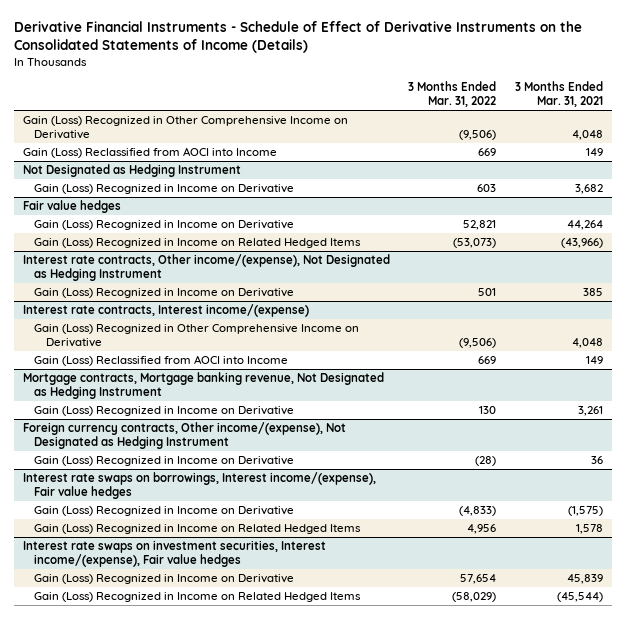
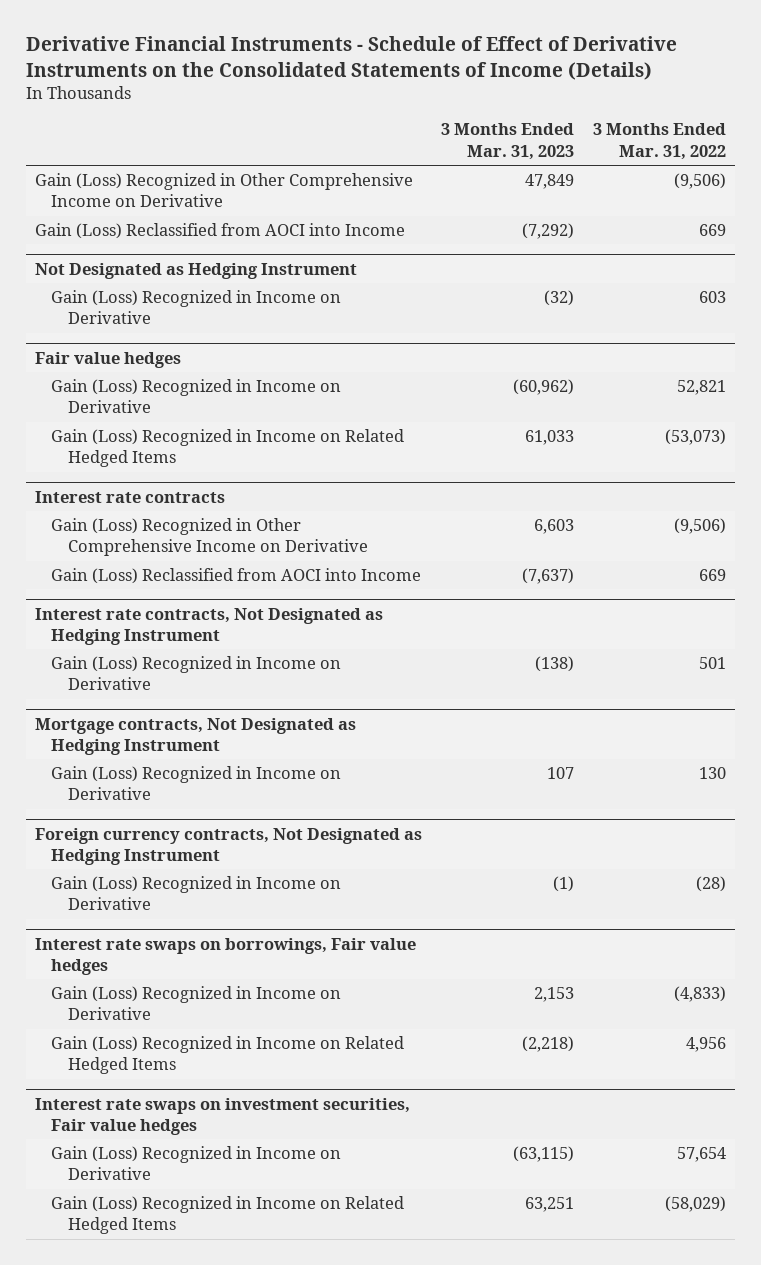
- | 3 Months Ended Mar. 31, 2022 | 3 Months Ended Mar. 31, 2021
+ | 3 Months Ended Mar. 31, 2023 | 3 Months Ended Mar. 31, 2022
- Interest rate contracts, Other income/(expense), Not Designated as Hedging Instrument
- Gain (Loss) Recognized in Income on Derivative | 501 | 385
- Interest rate contracts, Interest income/(expense)
+ Interest rate contracts
- Mortgage contracts, Mortgage banking revenue, Not Designated as Hedging Instrument
+ Interest rate contracts, Not Designated as Hedging Instrument
+ Gain (Loss) Recognized in Income on Derivative | (138) | 501
+ Mortgage contracts, Not Designated as Hedging Instrument
- Foreign currency contracts, Other income/(expense), Not Designated as Hedging Instrument
+ Foreign currency contracts, Not Designated as Hedging Instrument
- Interest rate swaps on borrowings, Interest income/(expense), Fair value hedges
+ Interest rate swaps on borrowings, Fair value hedges
- Interest rate swaps on investment securities, Interest income/(expense), Fair value hedges
+ Interest rate swaps on investment securities, Fair value hedges

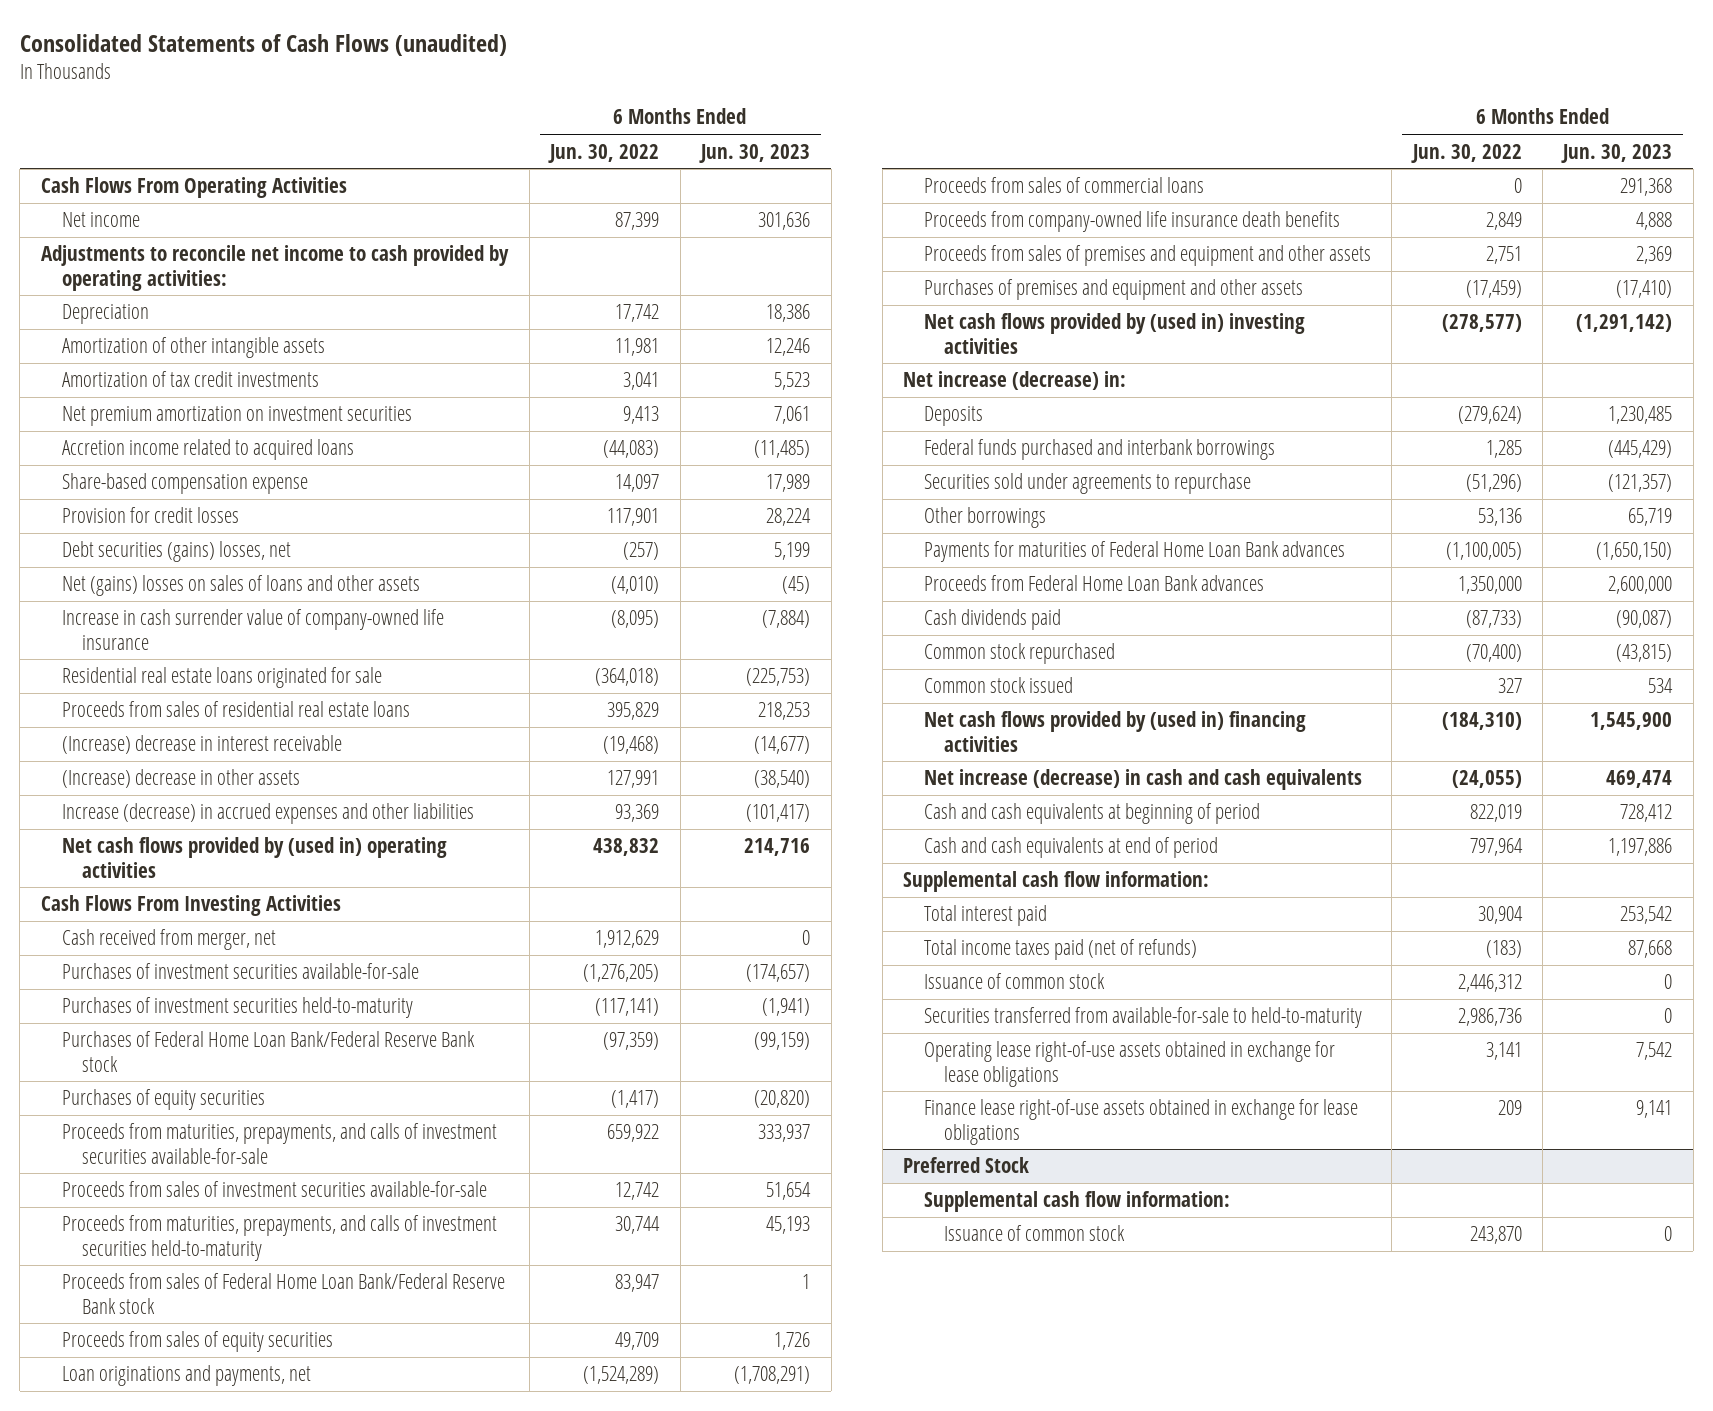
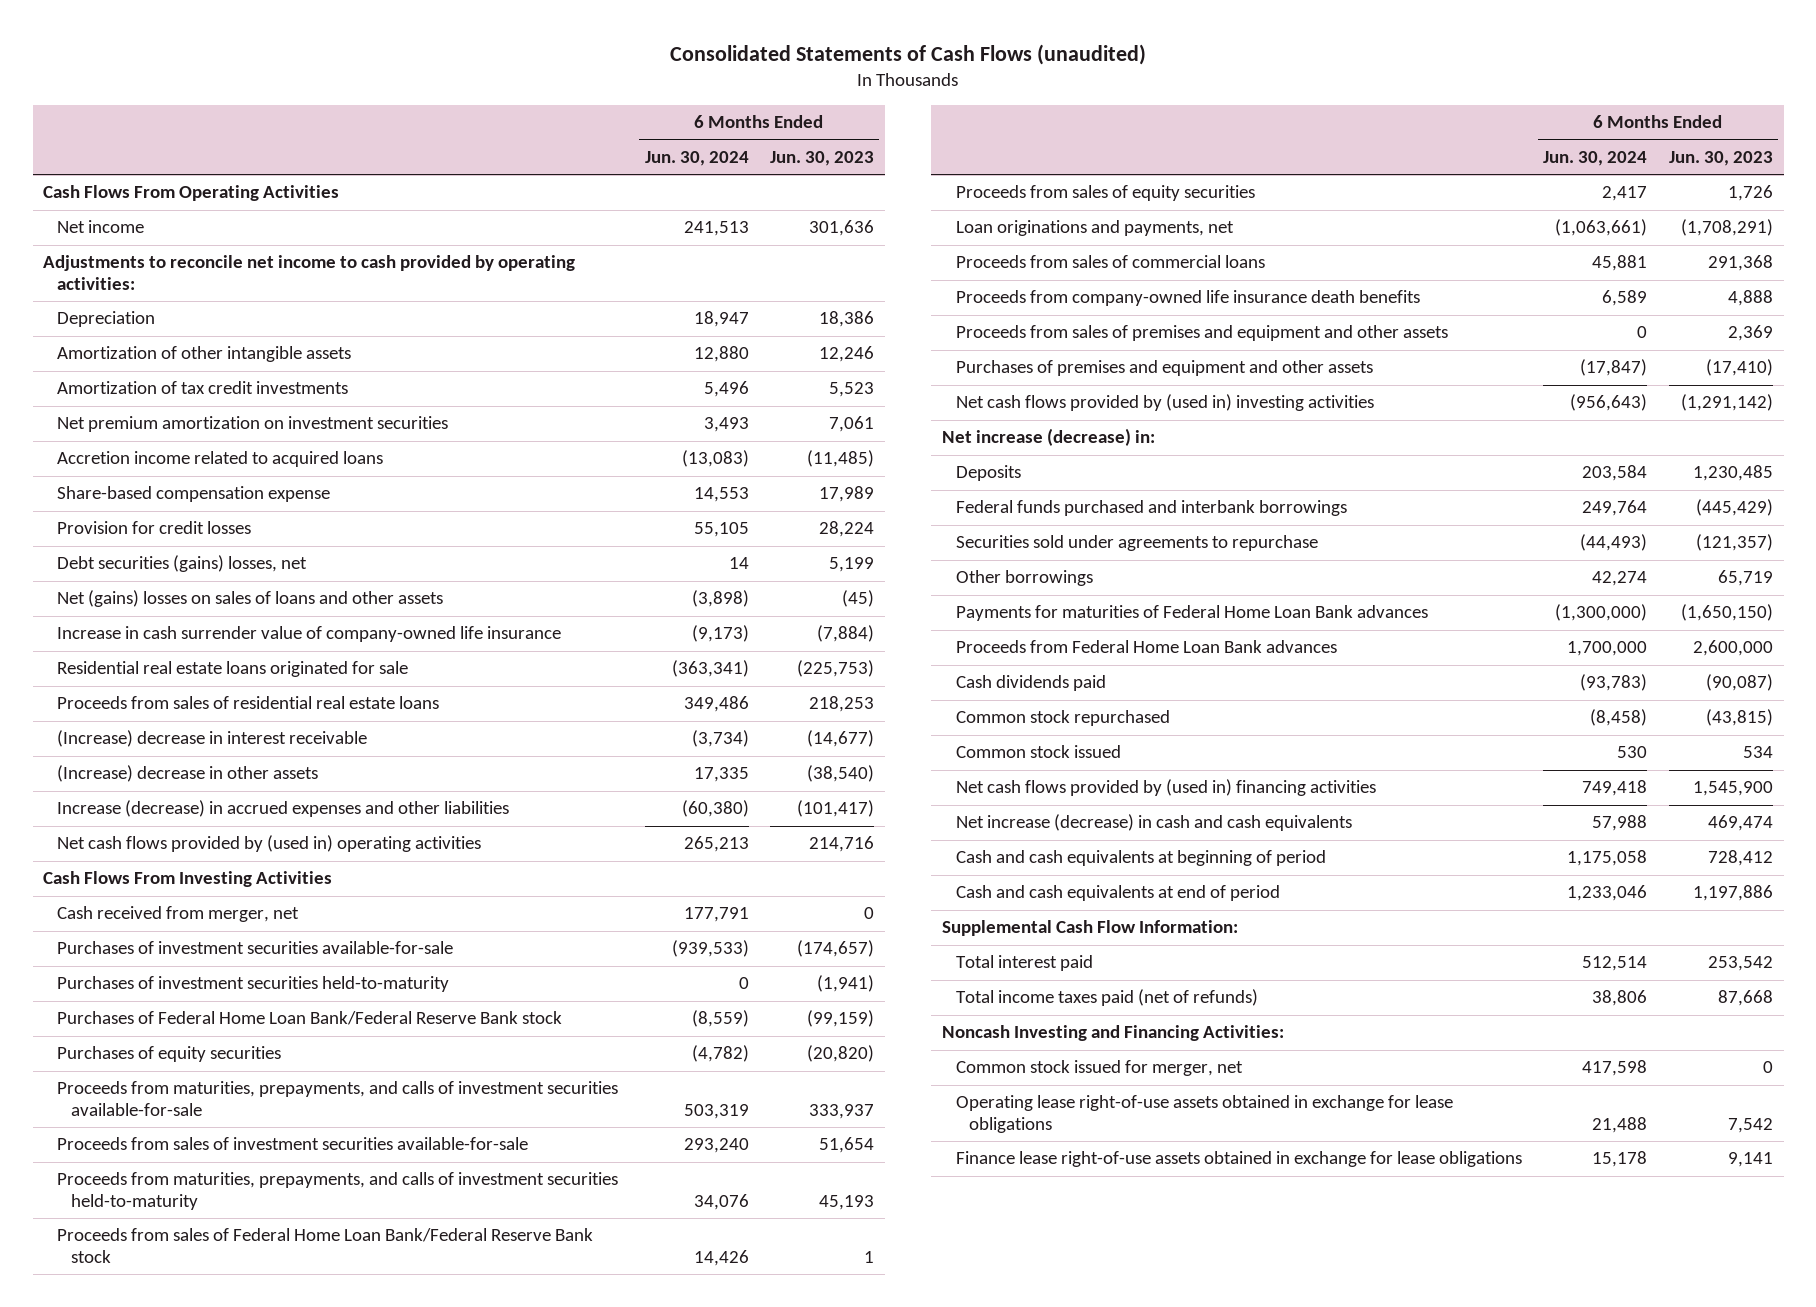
- | 6 Months Ended Jun. 30, 2022 | 6 Months Ended Jun. 30, 2023
+ | 6 Months Ended Jun. 30, 2024 | 6 Months Ended Jun. 30, 2023
- Supplemental cash flow information:
+ Supplemental Cash Flow Information:
- Issuance of common stock | 2,446,312 | 0
- Securities transferred from available-for-sale to held-to-maturity | 2,986,736 | 0
+ Noncash Investing and Financing Activities:
+ Common stock issued for merger, net | 417,598 | 0
- Preferred Stock
- Supplemental cash flow information:
- Issuance of common stock | 243,870 | 0

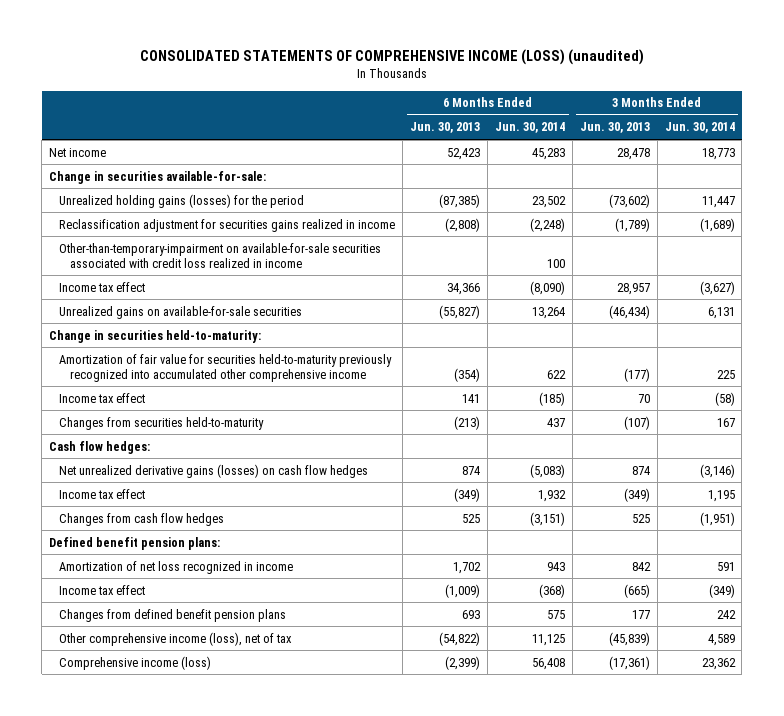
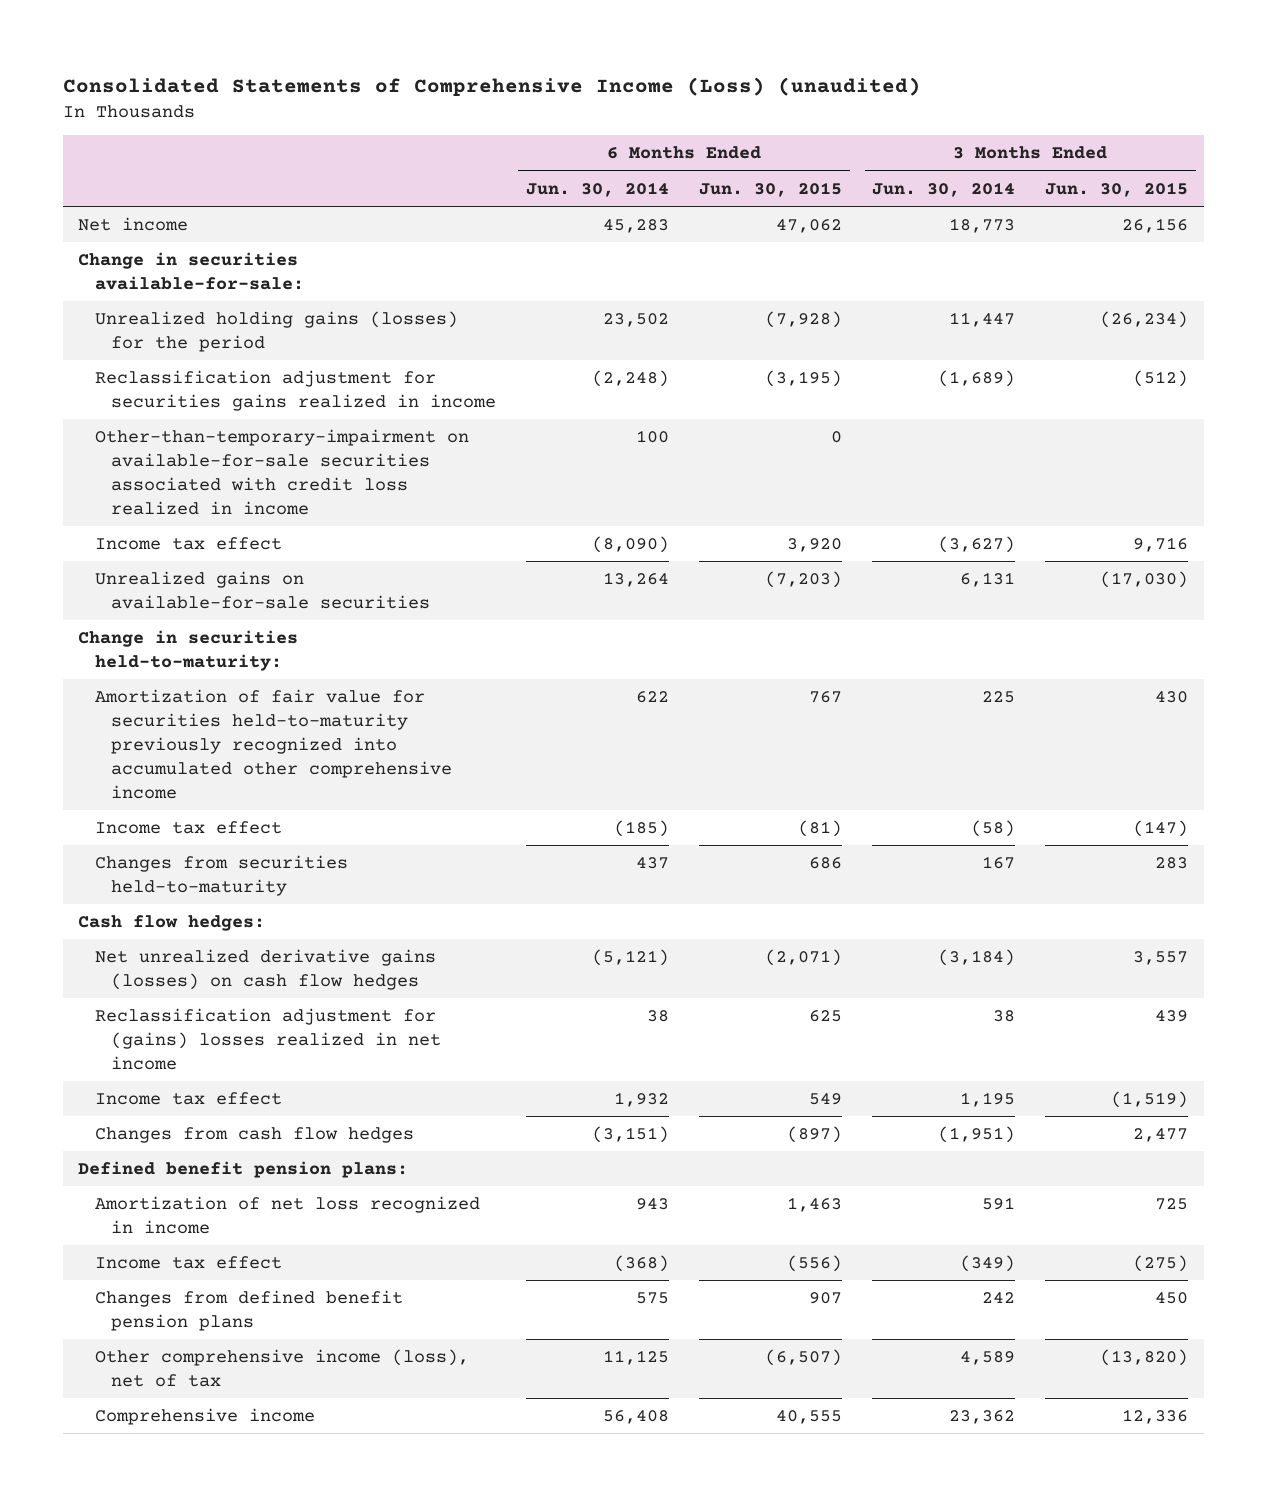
- CONSOLIDATED STATEMENTS OF COMPREHENSIVE INCOME (LOSS) (unaudited)
+ Consolidated Statements of Comprehensive Income (Loss) (unaudited)
- | 6 Months Ended Jun. 30, 2013 | 6 Months Ended Jun. 30, 2014 | 3 Months Ended Jun. 30, 2013 | 3 Months Ended Jun. 30, 2014
+ | 6 Months Ended Jun. 30, 2014 | 6 Months Ended Jun. 30, 2015 | 3 Months Ended Jun. 30, 2014 | 3 Months Ended Jun. 30, 2015
- Net unrealized derivative gains (losses) on cash flow hedges | 874 | (5,083) | 874 | (3,146)
+ Net unrealized derivative gains (losses) on cash flow hedges | (5,121) | (2,071) | (3,184) | 3,557
+ Reclassification adjustment for (gains) losses realized in net income | 38 | 625 | 38 | 439
- Comprehensive income (loss) | (2,399) | 56,408 | (17,361) | 23,362
+ Comprehensive income | 56,408 | 40,555 | 23,362 | 12,336

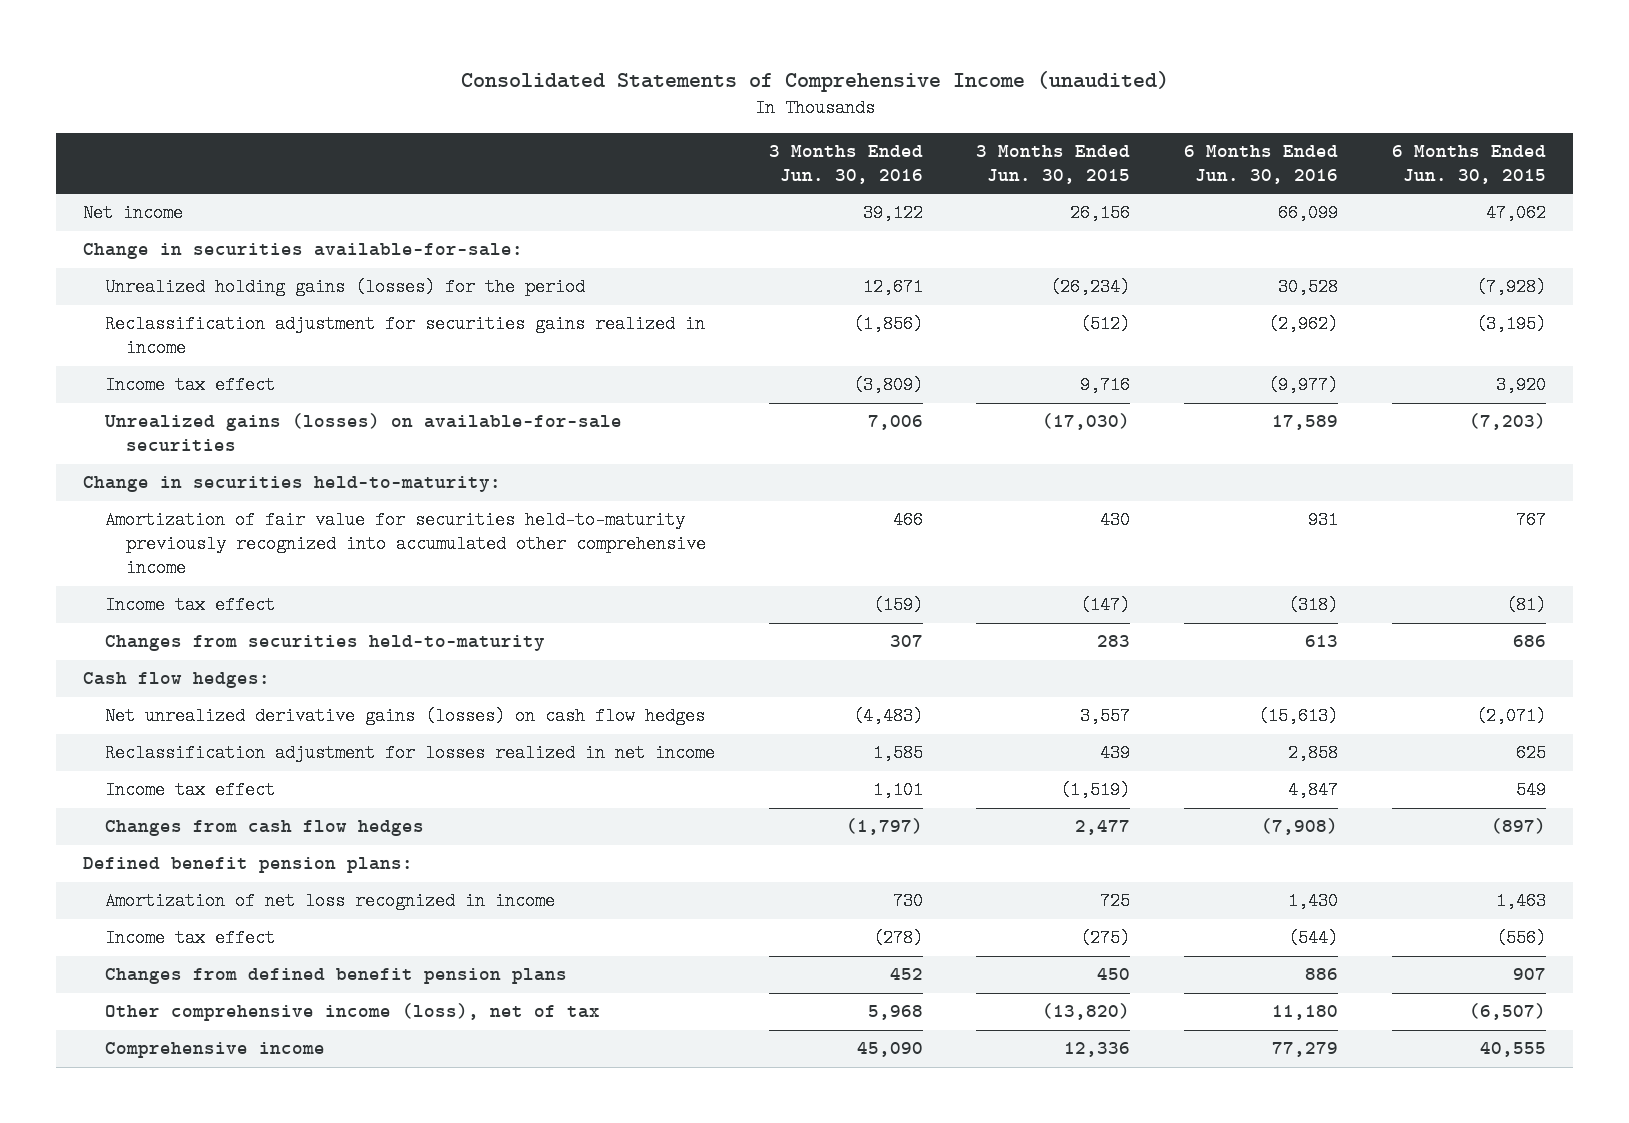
- Consolidated Statements of Comprehensive Income (Loss) (unaudited)
+ Consolidated Statements of Comprehensive Income (unaudited)
- | 6 Months Ended Jun. 30, 2014 | 6 Months Ended Jun. 30, 2015 | 3 Months Ended Jun. 30, 2014 | 3 Months Ended Jun. 30, 2015
+ | 3 Months Ended Jun. 30, 2016 | 3 Months Ended Jun. 30, 2015 | 6 Months Ended Jun. 30, 2016 | 6 Months Ended Jun. 30, 2015
- Other-than-temporary-impairment on available-for-sale securities associated with credit loss realized in income | 100 | 0 | |
- Unrealized gains on available-for-sale securities | 13,264 | (7,203) | 6,131 | (17,030)
+ Unrealized gains (losses) on available-for-sale securities | 7,006 | (17,030) | 17,589 | (7,203)
- Reclassification adjustment for (gains) losses realized in net income | 38 | 625 | 38 | 439
+ Reclassification adjustment for losses realized in net income | 1,585 | 439 | 2,858 | 625

